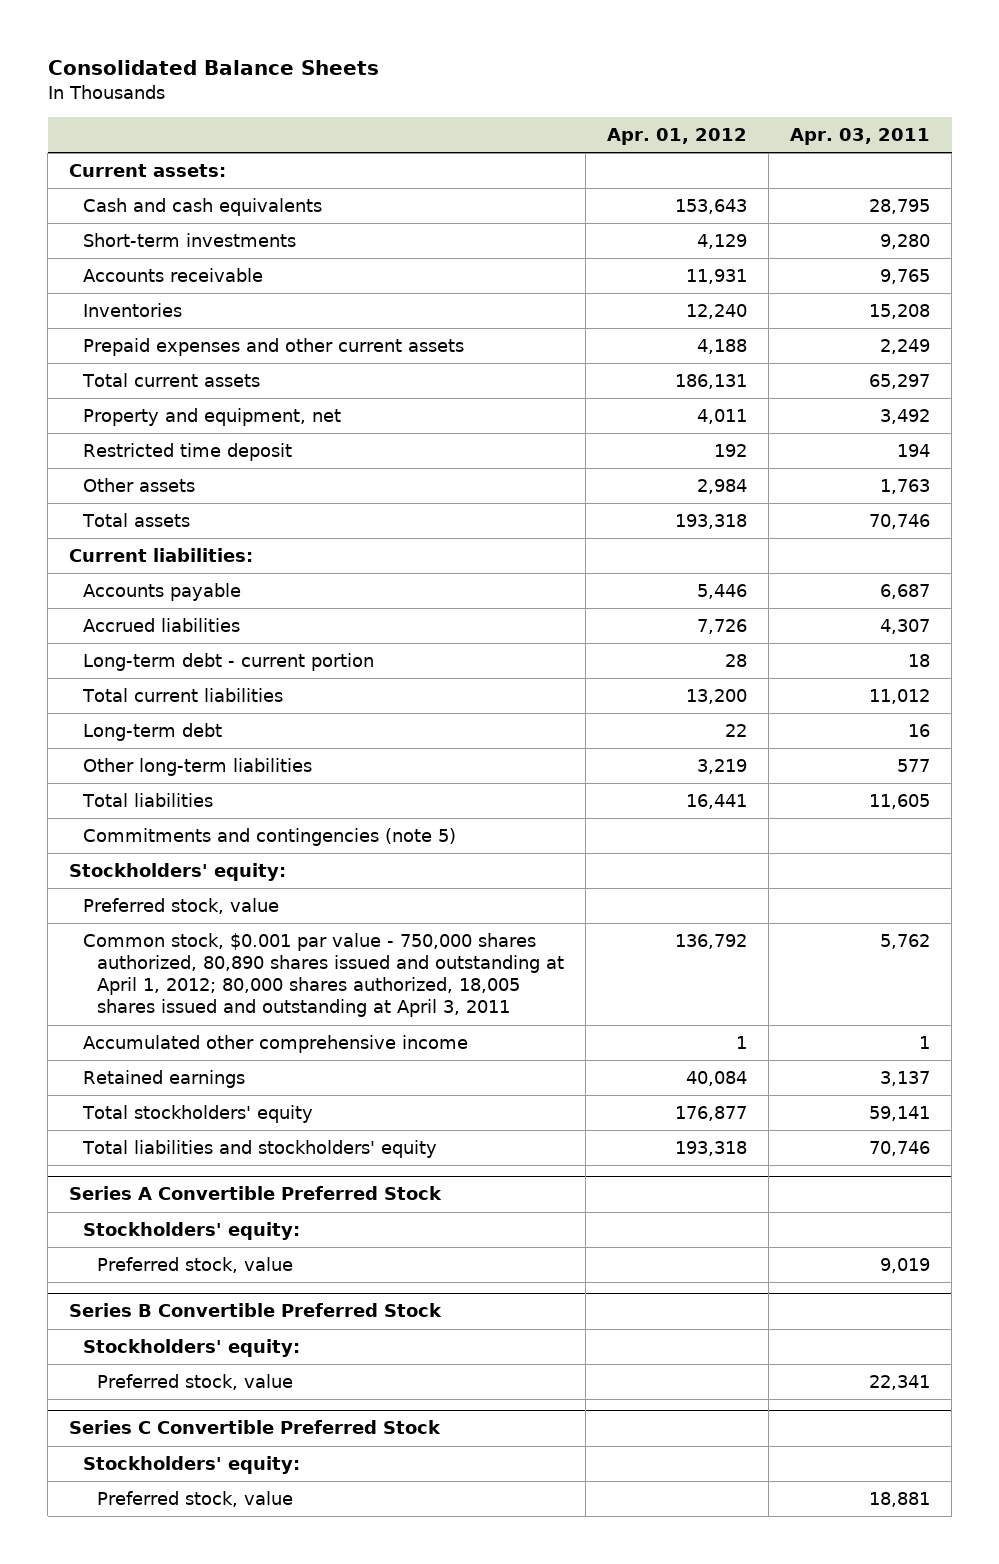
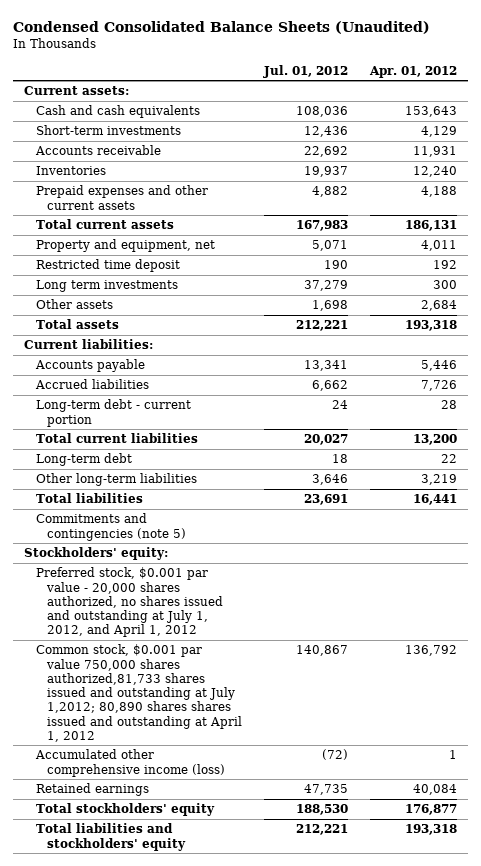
- Consolidated Balance Sheets
+ Condensed Consolidated Balance Sheets (Unaudited)
- | Apr. 01, 2012 | Apr. 03, 2011
+ | Jul. 01, 2012 | Apr. 01, 2012
- Other assets | 2,984 | 1,763
+ Long term investments | 37,279 | 300
+ Other assets | 1,698 | 2,684
- Preferred stock, value
- Common stock, $0.001 par value - 750,000 shares authorized, 80,890 shares issued and outstanding at April 1, 2012; 80,000 shares authorized, 18,005 shares issued and outstanding at April 3, 2011 | 136,792 | 5,762
- Accumulated other comprehensive income | 1 | 1
+ Preferred stock, $0.001 par value - 20,000 shares authorized, no shares issued and outstanding at July 1, 2012, and April 1, 2012
+ Common stock, $0.001 par value 750,000 shares authorized,81,733 shares issued and outstanding at July 1,2012; 80,890 shares shares issued and outstanding at April 1, 2012 | 140,867 | 136,792
+ Accumulated other comprehensive income (loss) | (72) | 1
- Series A Convertible Preferred Stock
- Stockholders' equity:
- Preferred stock, value | | 9,019
- Series B Convertible Preferred Stock
- Stockholders' equity:
- Preferred stock, value | | 22,341
- Series C Convertible Preferred Stock
- Stockholders' equity:
- Preferred stock, value | | 18,881

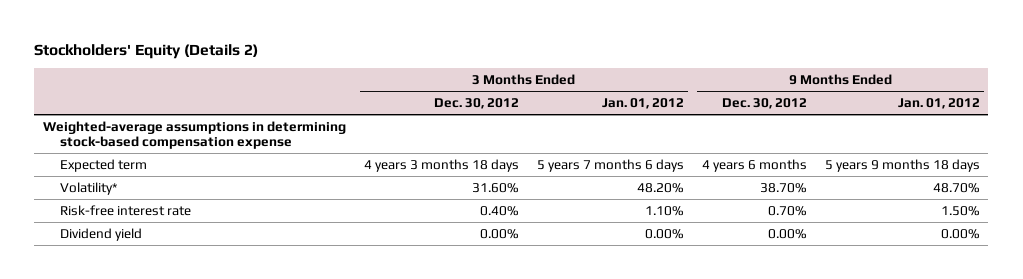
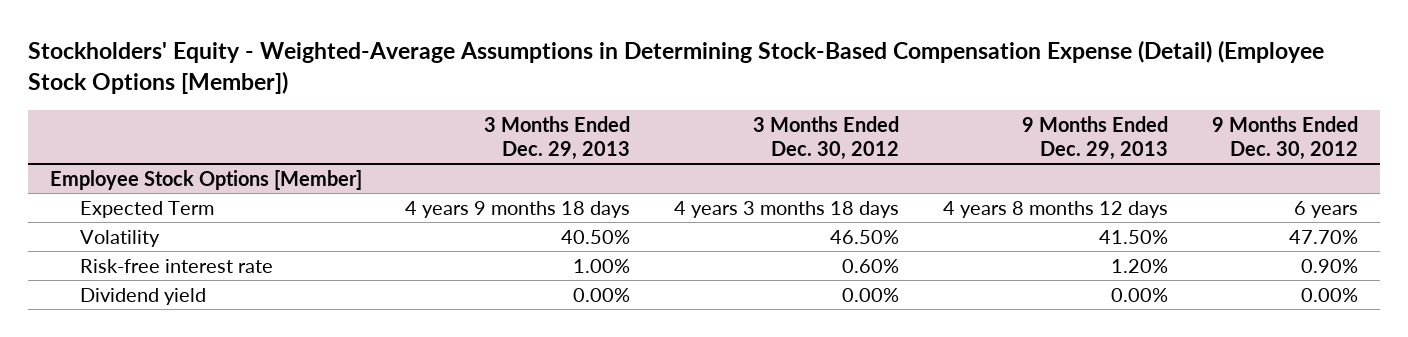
- Stockholders' Equity (Details 2)
+ Stockholders' Equity - Weighted-Average Assumptions in Determining Stock-Based Compensation Expense (Detail) (Employee Stock Options [Member])
- | 3 Months Ended Dec. 30, 2012 | 3 Months Ended Jan. 01, 2012 | 9 Months Ended Dec. 30, 2012 | 9 Months Ended Jan. 01, 2012
+ | 3 Months Ended Dec. 29, 2013 | 3 Months Ended Dec. 30, 2012 | 9 Months Ended Dec. 29, 2013 | 9 Months Ended Dec. 30, 2012
- Weighted-average assumptions in determining stock-based compensation expense
- Expected term | 4 years 3 months 18 days | 5 years 7 months 6 days | 4 years 6 months | 5 years 9 months 18 days
- Volatility* | 31.60% | 48.20% | 38.70% | 48.70%
- Risk-free interest rate | 0.40% | 1.10% | 0.70% | 1.50%
+ Employee Stock Options [Member]
+ Expected Term | 4 years 9 months 18 days | 4 years 3 months 18 days | 4 years 8 months 12 days | 6 years
+ Volatility | 40.50% | 46.50% | 41.50% | 47.70%
+ Risk-free interest rate | 1.00% | 0.60% | 1.20% | 0.90%

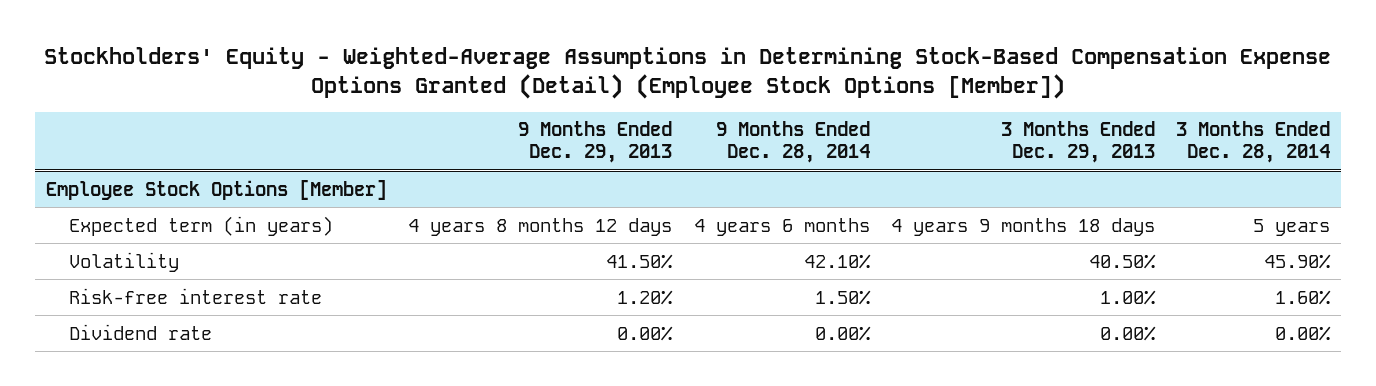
- Stockholders' Equity - Weighted-Average Assumptions in Determining Stock-Based Compensation Expense (Detail) (Employee Stock Options [Member])
+ Stockholders' Equity - Weighted-Average Assumptions in Determining Stock-Based Compensation Expense Options Granted (Detail) (Employee Stock Options [Member])
- | 3 Months Ended Dec. 29, 2013 | 3 Months Ended Dec. 30, 2012 | 9 Months Ended Dec. 29, 2013 | 9 Months Ended Dec. 30, 2012
+ | 9 Months Ended Dec. 29, 2013 | 9 Months Ended Dec. 28, 2014 | 3 Months Ended Dec. 29, 2013 | 3 Months Ended Dec. 28, 2014
@ Employee Stock Options [Member]
- Expected Term | 4 years 9 months 18 days | 4 years 3 months 18 days | 4 years 8 months 12 days | 6 years
+ Expected term (in years) | 4 years 8 months 12 days | 4 years 6 months | 4 years 9 months 18 days | 5 years
- Dividend yield | 0.00% | 0.00% | 0.00% | 0.00%
+ Dividend rate | 0.00% | 0.00% | 0.00% | 0.00%

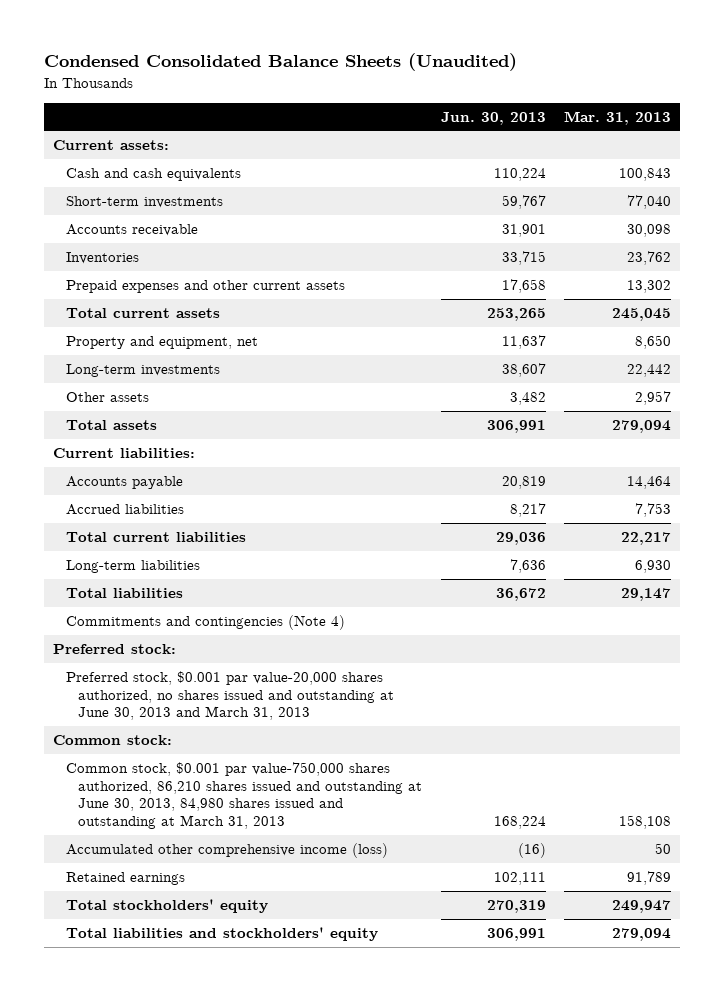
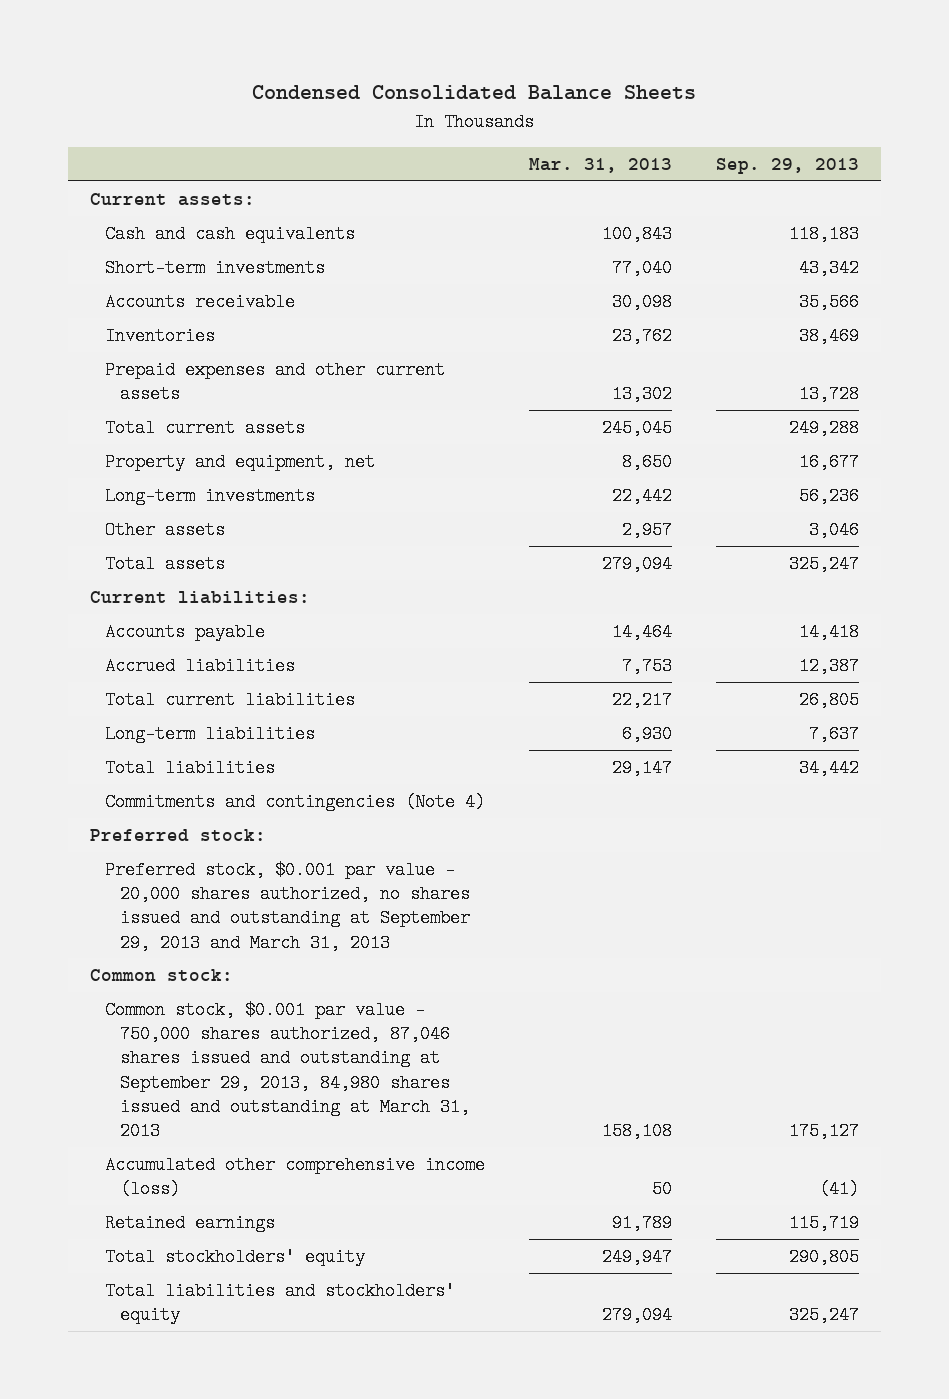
- Condensed Consolidated Balance Sheets (Unaudited)
+ Condensed Consolidated Balance Sheets
- | Jun. 30, 2013 | Mar. 31, 2013
+ | Mar. 31, 2013 | Sep. 29, 2013
- Preferred stock, $0.001 par value-20,000 shares authorized, no shares issued and outstanding at June 30, 2013 and March 31, 2013
+ Preferred stock, $0.001 par value - 20,000 shares authorized, no shares issued and outstanding at September 29, 2013 and March 31, 2013
- Common stock, $0.001 par value-750,000 shares authorized, 86,210 shares issued and outstanding at June 30, 2013, 84,980 shares issued and outstanding at March 31, 2013 | 168,224 | 158,108
+ Common stock, $0.001 par value - 750,000 shares authorized, 87,046 shares issued and outstanding at September 29, 2013, 84,980 shares issued and outstanding at March 31, 2013 | 158,108 | 175,127

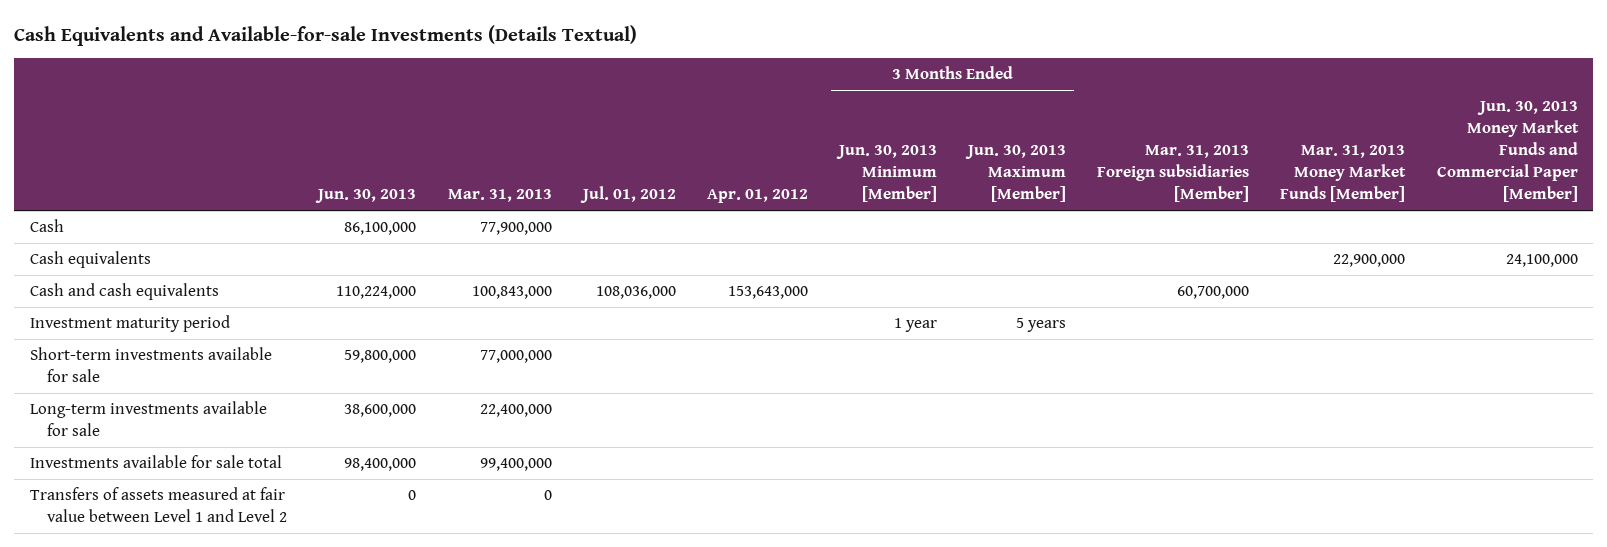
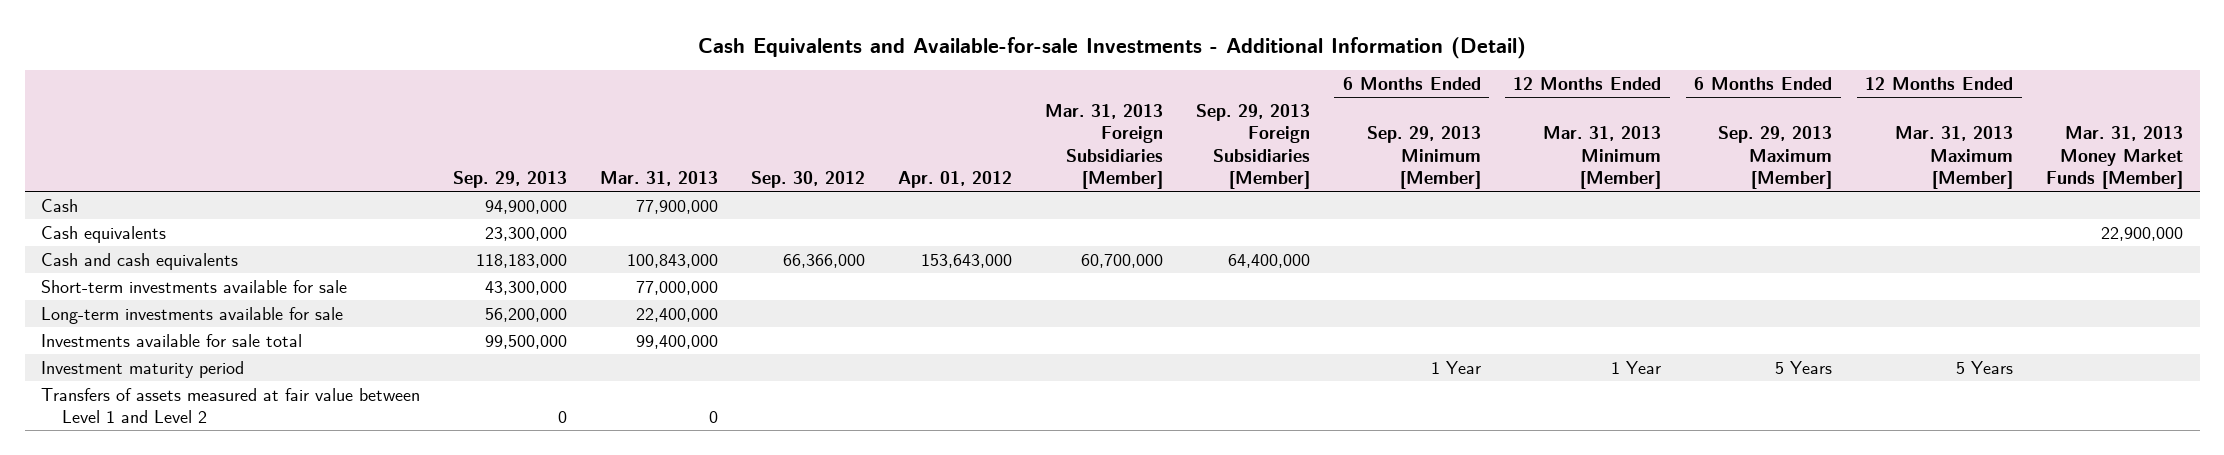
- Cash Equivalents and Available-for-sale Investments (Details Textual)
+ Cash Equivalents and Available-for-sale Investments - Additional Information (Detail)
- | Jun. 30, 2013 | Mar. 31, 2013 | Jul. 01, 2012 | Apr. 01, 2012 | 3 Months Ended Jun. 30, 2013 Minimum [Member] | 3 Months Ended Jun. 30, 2013 Maximum [Member] | Mar. 31, 2013 Foreign subsidiaries [Member] | Mar. 31, 2013 Money Market Funds [Member] | Jun. 30, 2013 Money Market Funds and Commercial Paper [Member]
+ | Sep. 29, 2013 | Mar. 31, 2013 | Sep. 30, 2012 | Apr. 01, 2012 | Mar. 31, 2013 Foreign Subsidiaries [Member] | Sep. 29, 2013 Foreign Subsidiaries [Member] | 6 Months Ended Sep. 29, 2013 Minimum [Member] | 12 Months Ended Mar. 31, 2013 Minimum [Member] | 6 Months Ended Sep. 29, 2013 Maximum [Member] | 12 Months Ended Mar. 31, 2013 Maximum [Member] | Mar. 31, 2013 Money Market Funds [Member]
moved down: Investment maturity period | | | | | | | 1 Year | 1 Year | 5 Years | 5 Years |

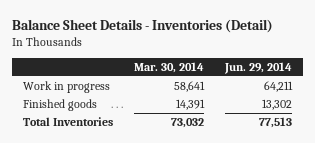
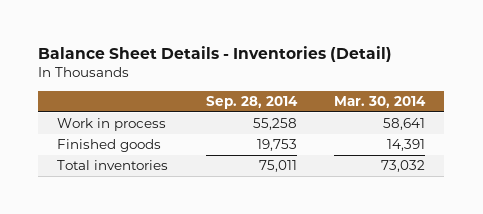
- | Mar. 30, 2014 | Jun. 29, 2014
+ | Sep. 28, 2014 | Mar. 30, 2014
- Work in progress | 58,641 | 64,211
+ Work in process | 55,258 | 58,641
- Total Inventories | 73,032 | 77,513
+ Total inventories | 75,011 | 73,032

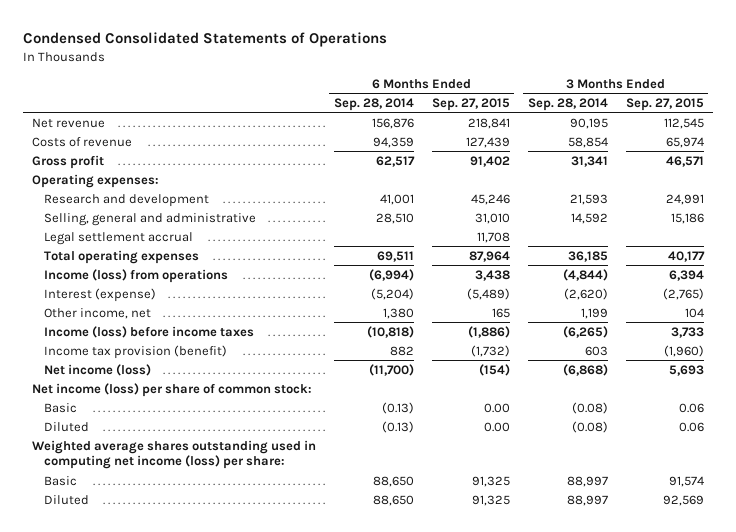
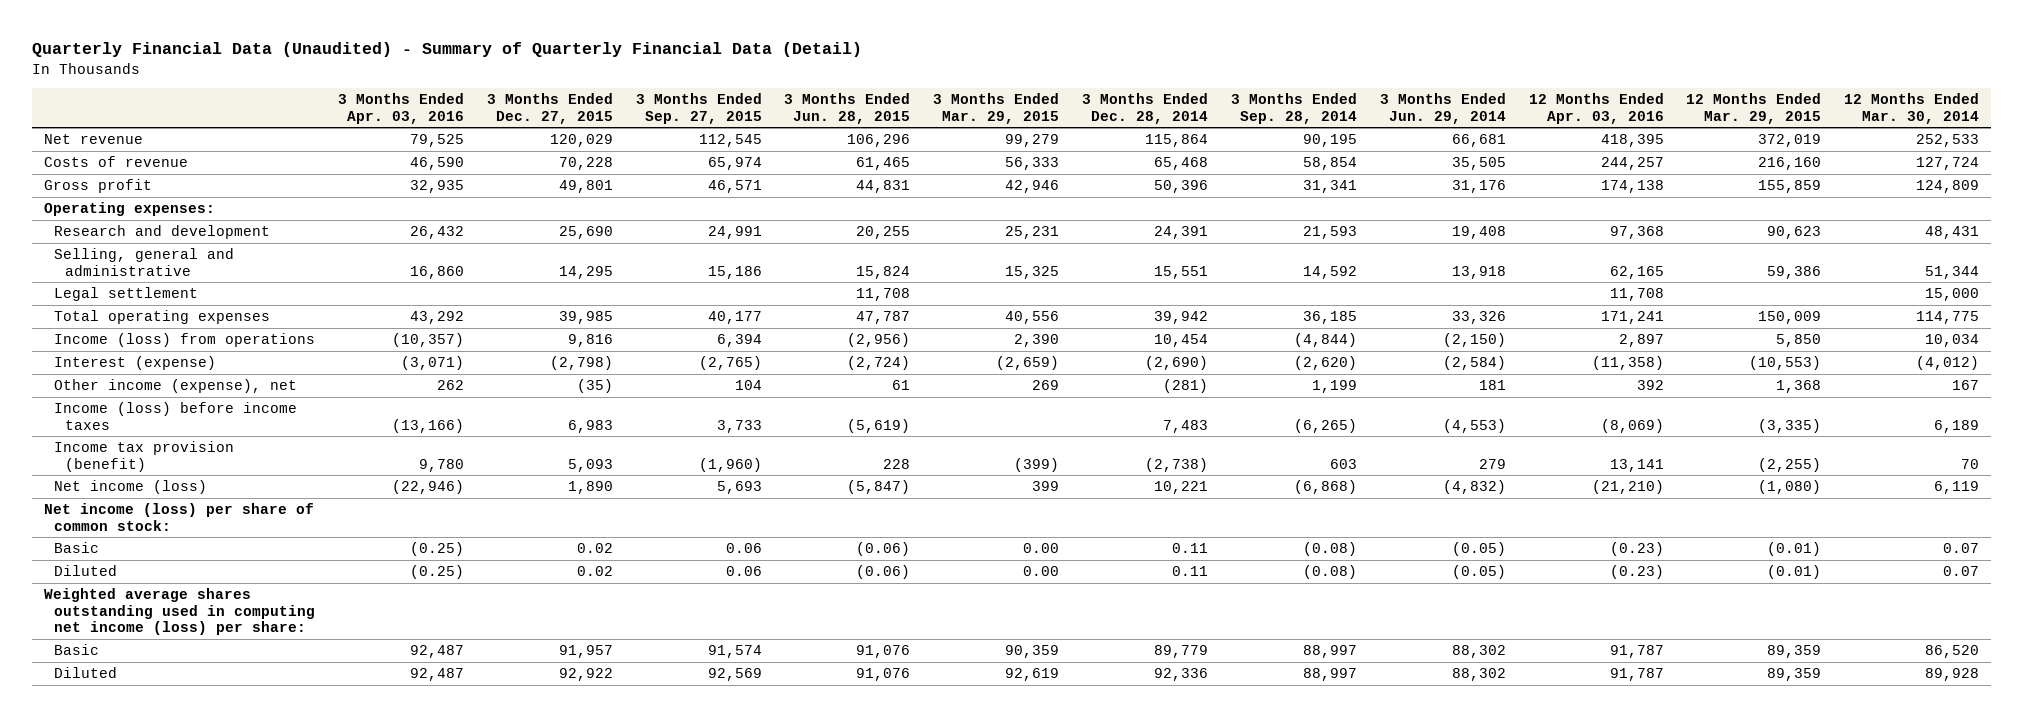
- Condensed Consolidated Statements of Operations
+ Quarterly Financial Data (Unaudited) - Summary of Quarterly Financial Data (Detail)
- | 6 Months Ended Sep. 28, 2014 | 6 Months Ended Sep. 27, 2015 | 3 Months Ended Sep. 28, 2014 | 3 Months Ended Sep. 27, 2015
+ | 3 Months Ended Apr. 03, 2016 | 3 Months Ended Dec. 27, 2015 | 3 Months Ended Sep. 27, 2015 | 3 Months Ended Jun. 28, 2015 | 3 Months Ended Mar. 29, 2015 | 3 Months Ended Dec. 28, 2014 | 3 Months Ended Sep. 28, 2014 | 3 Months Ended Jun. 29, 2014 | 12 Months Ended Apr. 03, 2016 | 12 Months Ended Mar. 29, 2015 | 12 Months Ended Mar. 30, 2014
- Legal settlement accrual | | 11,708 | |
+ Legal settlement | | | | 11,708 | | | | | 11,708 | | 15,000
- Other income, net | 1,380 | 165 | 1,199 | 104
+ Other income (expense), net | 262 | (35) | 104 | 61 | 269 | (281) | 1,199 | 181 | 392 | 1,368 | 167

